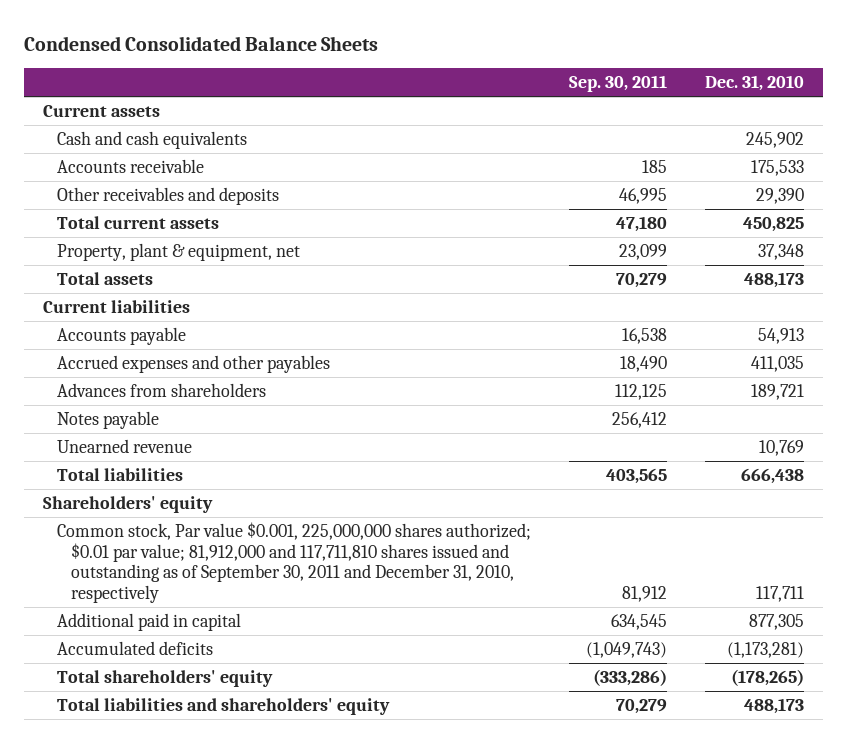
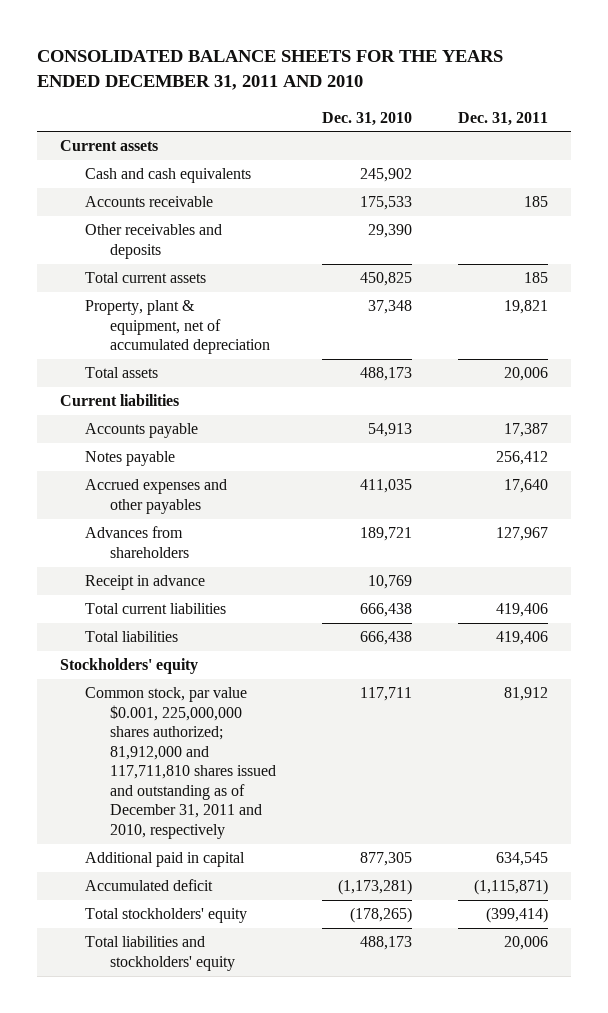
- Condensed Consolidated Balance Sheets
+ CONSOLIDATED BALANCE SHEETS FOR THE YEARS ENDED DECEMBER 31, 2011 AND 2010
- | Sep. 30, 2011 | Dec. 31, 2010
+ | Dec. 31, 2010 | Dec. 31, 2011
- Property, plant & equipment, net | 23,099 | 37,348
+ Property, plant & equipment, net of accumulated depreciation | 37,348 | 19,821
moved up: Notes payable | | 256,412
- Unearned revenue | | 10,769
+ Receipt in advance | 10,769 |
+ Total current liabilities | 666,438 | 419,406
- Shareholders' equity
- Common stock, Par value $0.001, 225,000,000 shares authorized; $0.01 par value; 81,912,000 and 117,711,810 shares issued and outstanding as of September 30, 2011 and December 31, 2010, respectively | 81,912 | 117,711
+ Stockholders' equity
+ Common stock, par value $0.001, 225,000,000 shares authorized; 81,912,000 and 117,711,810 shares issued and outstanding as of December 31, 2011 and 2010, respectively | 117,711 | 81,912
- Accumulated deficits | (1,049,743) | (1,173,281)
- Total shareholders' equity | (333,286) | (178,265)
- Total liabilities and shareholders' equity | 70,279 | 488,173
+ Accumulated deficit | (1,173,281) | (1,115,871)
+ Total stockholders' equity | (178,265) | (399,414)
+ Total liabilities and stockholders' equity | 488,173 | 20,006

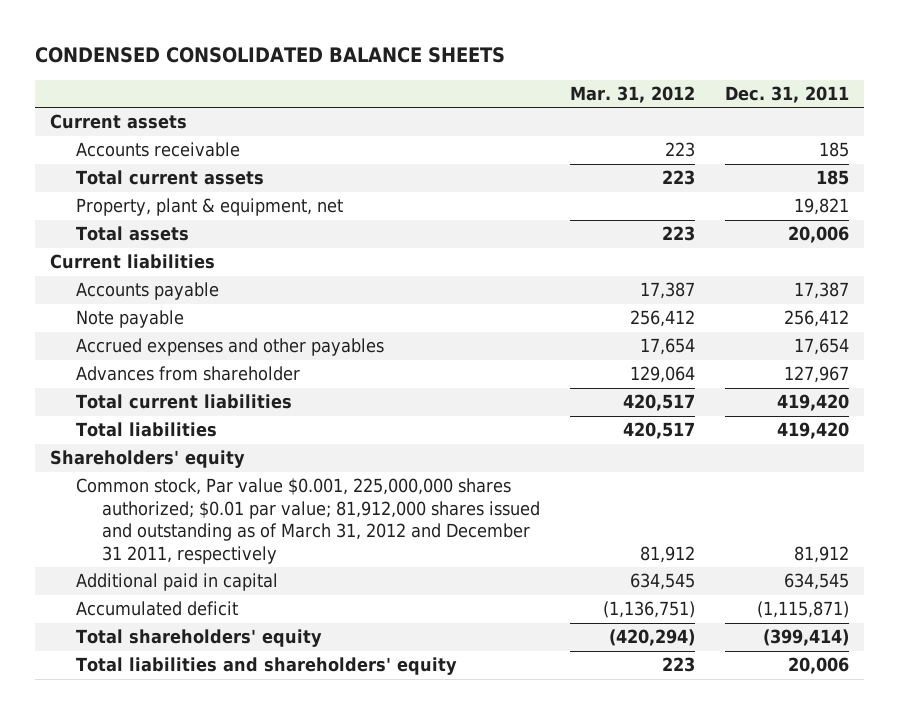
- CONSOLIDATED BALANCE SHEETS FOR THE YEARS ENDED DECEMBER 31, 2011 AND 2010
+ CONDENSED CONSOLIDATED BALANCE SHEETS
- | Dec. 31, 2010 | Dec. 31, 2011
+ | Mar. 31, 2012 | Dec. 31, 2011
- Cash and cash equivalents | 245,902 |
- Other receivables and deposits | 29,390 |
- Property, plant & equipment, net of accumulated depreciation | 37,348 | 19,821
+ Property, plant & equipment, net | | 19,821
- Notes payable | | 256,412
- Accrued expenses and other payables | 411,035 | 17,640
- Advances from shareholders | 189,721 | 127,967
- Receipt in advance | 10,769 |
- Total current liabilities | 666,438 | 419,406
- Total liabilities | 666,438 | 419,406
- Stockholders' equity
- Common stock, par value $0.001, 225,000,000 shares authorized; 81,912,000 and 117,711,810 shares issued and outstanding as of December 31, 2011 and 2010, respectively | 117,711 | 81,912
+ Note payable | 256,412 | 256,412
+ Accrued expenses and other payables | 17,654 | 17,654
+ Advances from shareholder | 129,064 | 127,967
+ Total current liabilities | 420,517 | 419,420
+ Total liabilities | 420,517 | 419,420
+ Shareholders' equity
+ Common stock, Par value $0.001, 225,000,000 shares authorized; $0.01 par value; 81,912,000 shares issued and outstanding as of March 31, 2012 and December 31 2011, respectively | 81,912 | 81,912
- Total stockholders' equity | (178,265) | (399,414)
- Total liabilities and stockholders' equity | 488,173 | 20,006
+ Total shareholders' equity | (420,294) | (399,414)
+ Total liabilities and shareholders' equity | 223 | 20,006

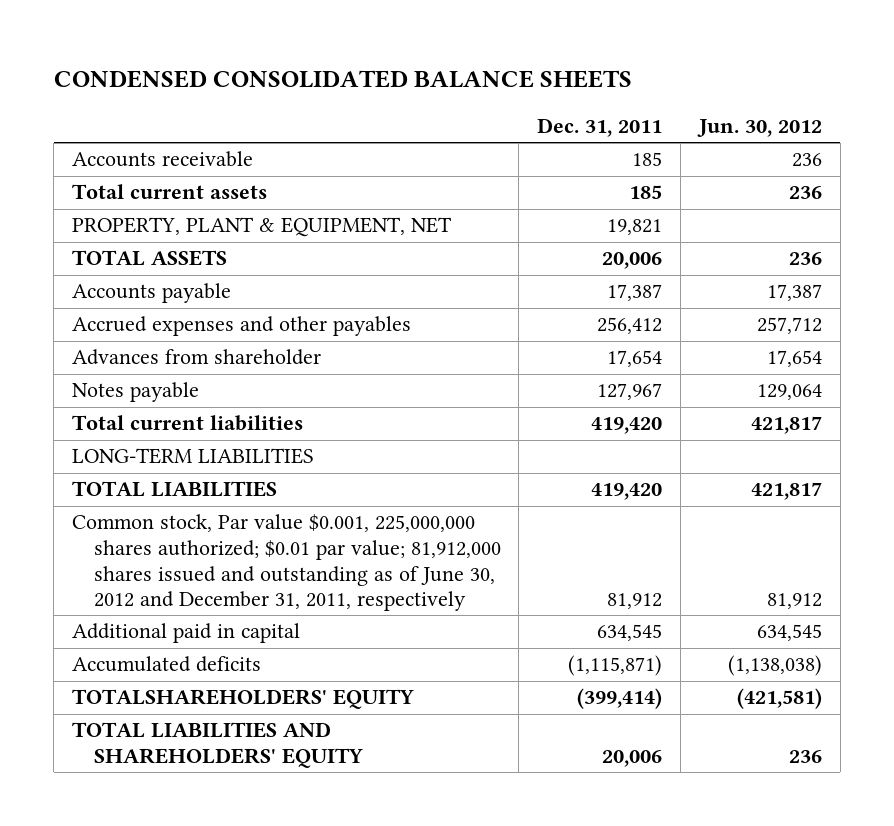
- | Mar. 31, 2012 | Dec. 31, 2011
+ | Dec. 31, 2011 | Jun. 30, 2012
- Current assets
- Property, plant & equipment, net | | 19,821
- Total assets | 223 | 20,006
- Current liabilities
+ PROPERTY, PLANT & EQUIPMENT, NET | 19,821 |
+ TOTAL ASSETS | 20,006 | 236
- Note payable | 256,412 | 256,412
- Accrued expenses and other payables | 17,654 | 17,654
- Advances from shareholder | 129,064 | 127,967
+ Accrued expenses and other payables | 256,412 | 257,712
+ Advances from shareholder | 17,654 | 17,654
+ Notes payable | 127,967 | 129,064
- Total liabilities | 420,517 | 419,420
- Shareholders' equity
- Common stock, Par value $0.001, 225,000,000 shares authorized; $0.01 par value; 81,912,000 shares issued and outstanding as of March 31, 2012 and December 31 2011, respectively | 81,912 | 81,912
+ LONG-TERM LIABILITIES
+ TOTAL LIABILITIES | 419,420 | 421,817
+ Common stock, Par value $0.001, 225,000,000 shares authorized; $0.01 par value; 81,912,000 shares issued and outstanding as of June 30, 2012 and December 31, 2011, respectively | 81,912 | 81,912
- Accumulated deficit | (1,136,751) | (1,115,871)
- Total shareholders' equity | (420,294) | (399,414)
- Total liabilities and shareholders' equity | 223 | 20,006
+ Accumulated deficits | (1,115,871) | (1,138,038)
+ TOTALSHAREHOLDERS' EQUITY | (399,414) | (421,581)
+ TOTAL LIABILITIES AND SHAREHOLDERS' EQUITY | 20,006 | 236

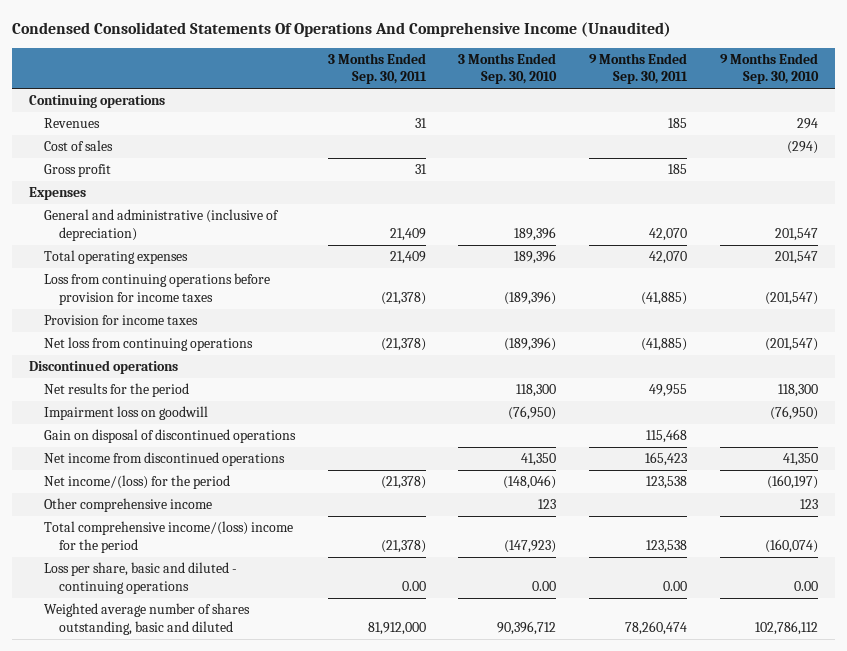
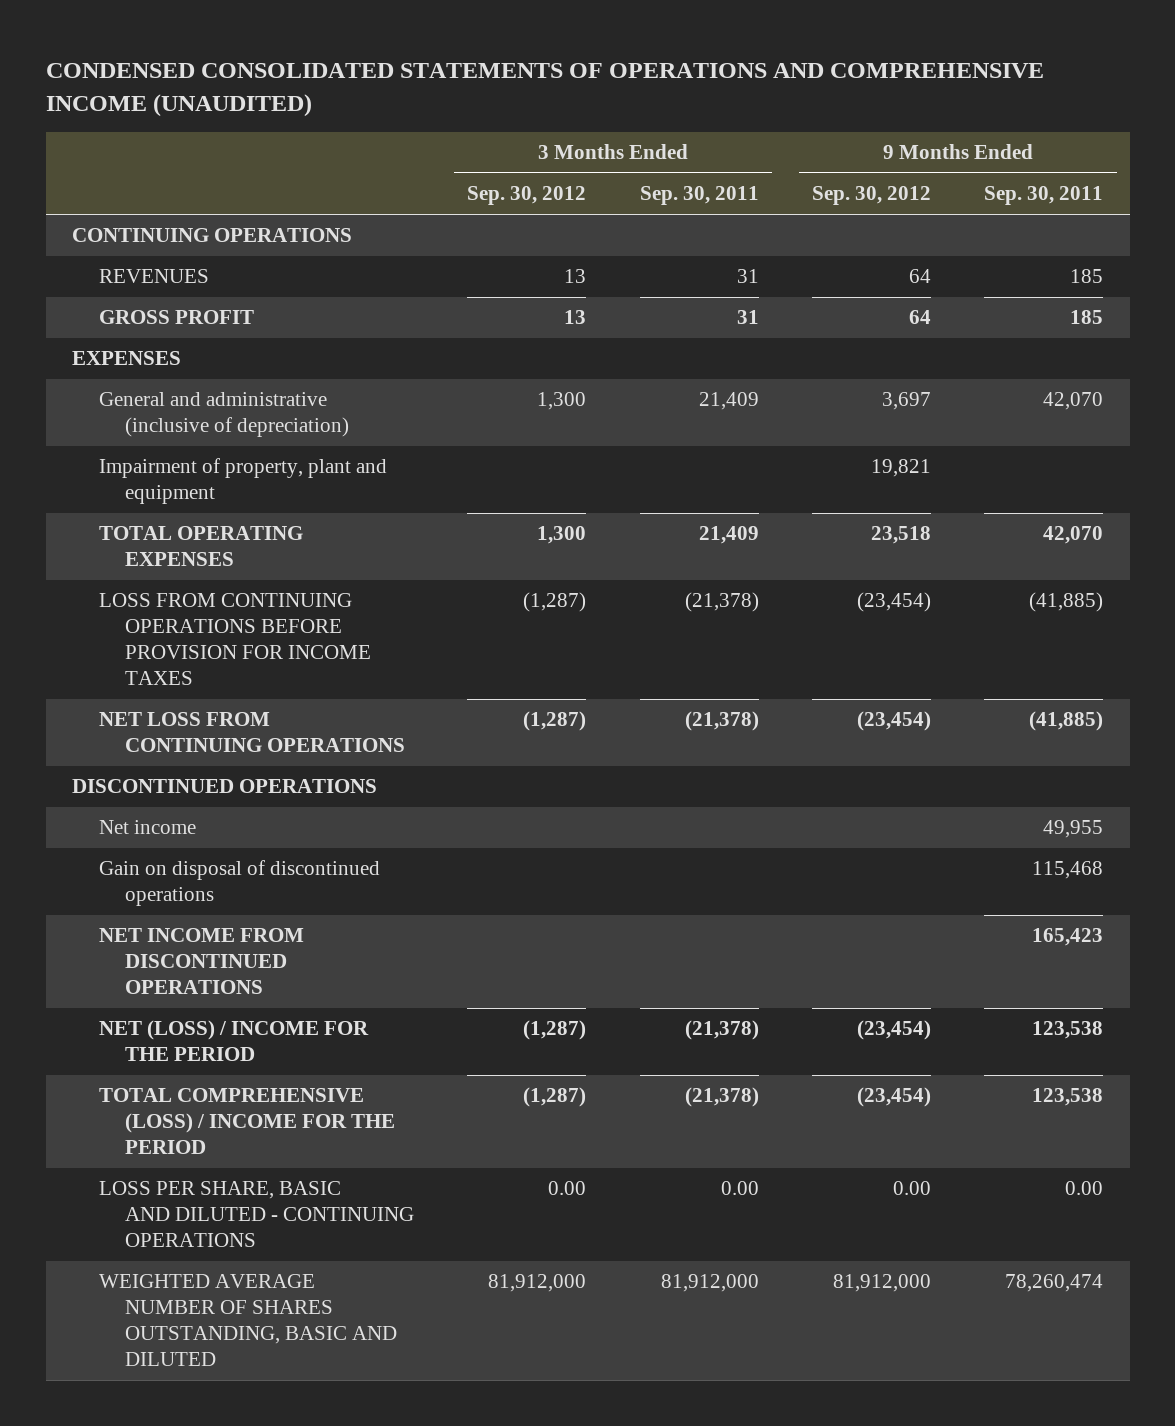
- Condensed Consolidated Statements Of Operations And Comprehensive Income (Unaudited)
+ CONDENSED CONSOLIDATED STATEMENTS OF OPERATIONS AND COMPREHENSIVE INCOME (UNAUDITED)
- | 3 Months Ended Sep. 30, 2011 | 3 Months Ended Sep. 30, 2010 | 9 Months Ended Sep. 30, 2011 | 9 Months Ended Sep. 30, 2010
+ | 3 Months Ended Sep. 30, 2012 | 3 Months Ended Sep. 30, 2011 | 9 Months Ended Sep. 30, 2012 | 9 Months Ended Sep. 30, 2011
- Continuing operations
- Revenues | 31 | | 185 | 294
- Cost of sales | | | | (294)
- Gross profit | 31 | | 185 |
- Expenses
+ CONTINUING OPERATIONS
+ REVENUES | 13 | 31 | 64 | 185
+ GROSS PROFIT | 13 | 31 | 64 | 185
+ EXPENSES
- Total operating expenses | 21,409 | 189,396 | 42,070 | 201,547
- Loss from continuing operations before provision for income taxes | (21,378) | (189,396) | (41,885) | (201,547)
- Provision for income taxes
- Net loss from continuing operations | (21,378) | (189,396) | (41,885) | (201,547)
- Discontinued operations
- Net results for the period | | 118,300 | 49,955 | 118,300
- Impairment loss on goodwill | | (76,950) | | (76,950)
+ Impairment of property, plant and equipment | | | 19,821 |
+ TOTAL OPERATING EXPENSES | 1,300 | 21,409 | 23,518 | 42,070
+ LOSS FROM CONTINUING OPERATIONS BEFORE PROVISION FOR INCOME TAXES | (1,287) | (21,378) | (23,454) | (41,885)
+ NET LOSS FROM CONTINUING OPERATIONS | (1,287) | (21,378) | (23,454) | (41,885)
+ DISCONTINUED OPERATIONS
+ Net income | | | | 49,955
- Net income from discontinued operations | | 41,350 | 165,423 | 41,350
- Net income/(loss) for the period | (21,378) | (148,046) | 123,538 | (160,197)
- Other comprehensive income | | 123 | | 123
- Total comprehensive income/(loss) income for the period | (21,378) | (147,923) | 123,538 | (160,074)
- Loss per share, basic and diluted - continuing operations | 0.00 | 0.00 | 0.00 | 0.00
- Weighted average number of shares outstanding, basic and diluted | 81,912,000 | 90,396,712 | 78,260,474 | 102,786,112
+ NET INCOME FROM DISCONTINUED OPERATIONS | | | | 165,423
+ NET (LOSS) / INCOME FOR THE PERIOD | (1,287) | (21,378) | (23,454) | 123,538
+ TOTAL COMPREHENSIVE (LOSS) / INCOME FOR THE PERIOD | (1,287) | (21,378) | (23,454) | 123,538
+ LOSS PER SHARE, BASIC AND DILUTED - CONTINUING OPERATIONS | 0.00 | 0.00 | 0.00 | 0.00
+ WEIGHTED AVERAGE NUMBER OF SHARES OUTSTANDING, BASIC AND DILUTED | 81,912,000 | 81,912,000 | 81,912,000 | 78,260,474

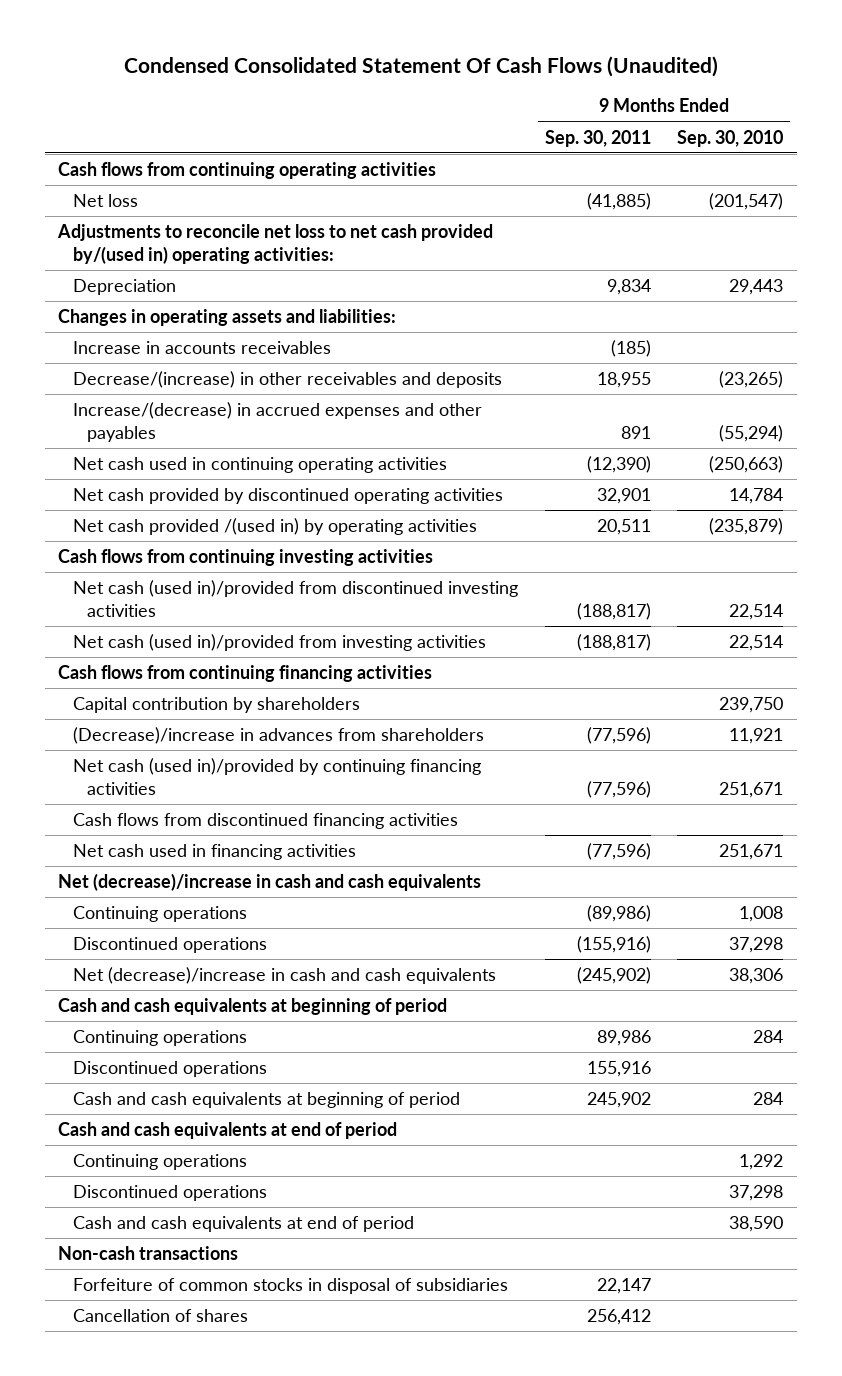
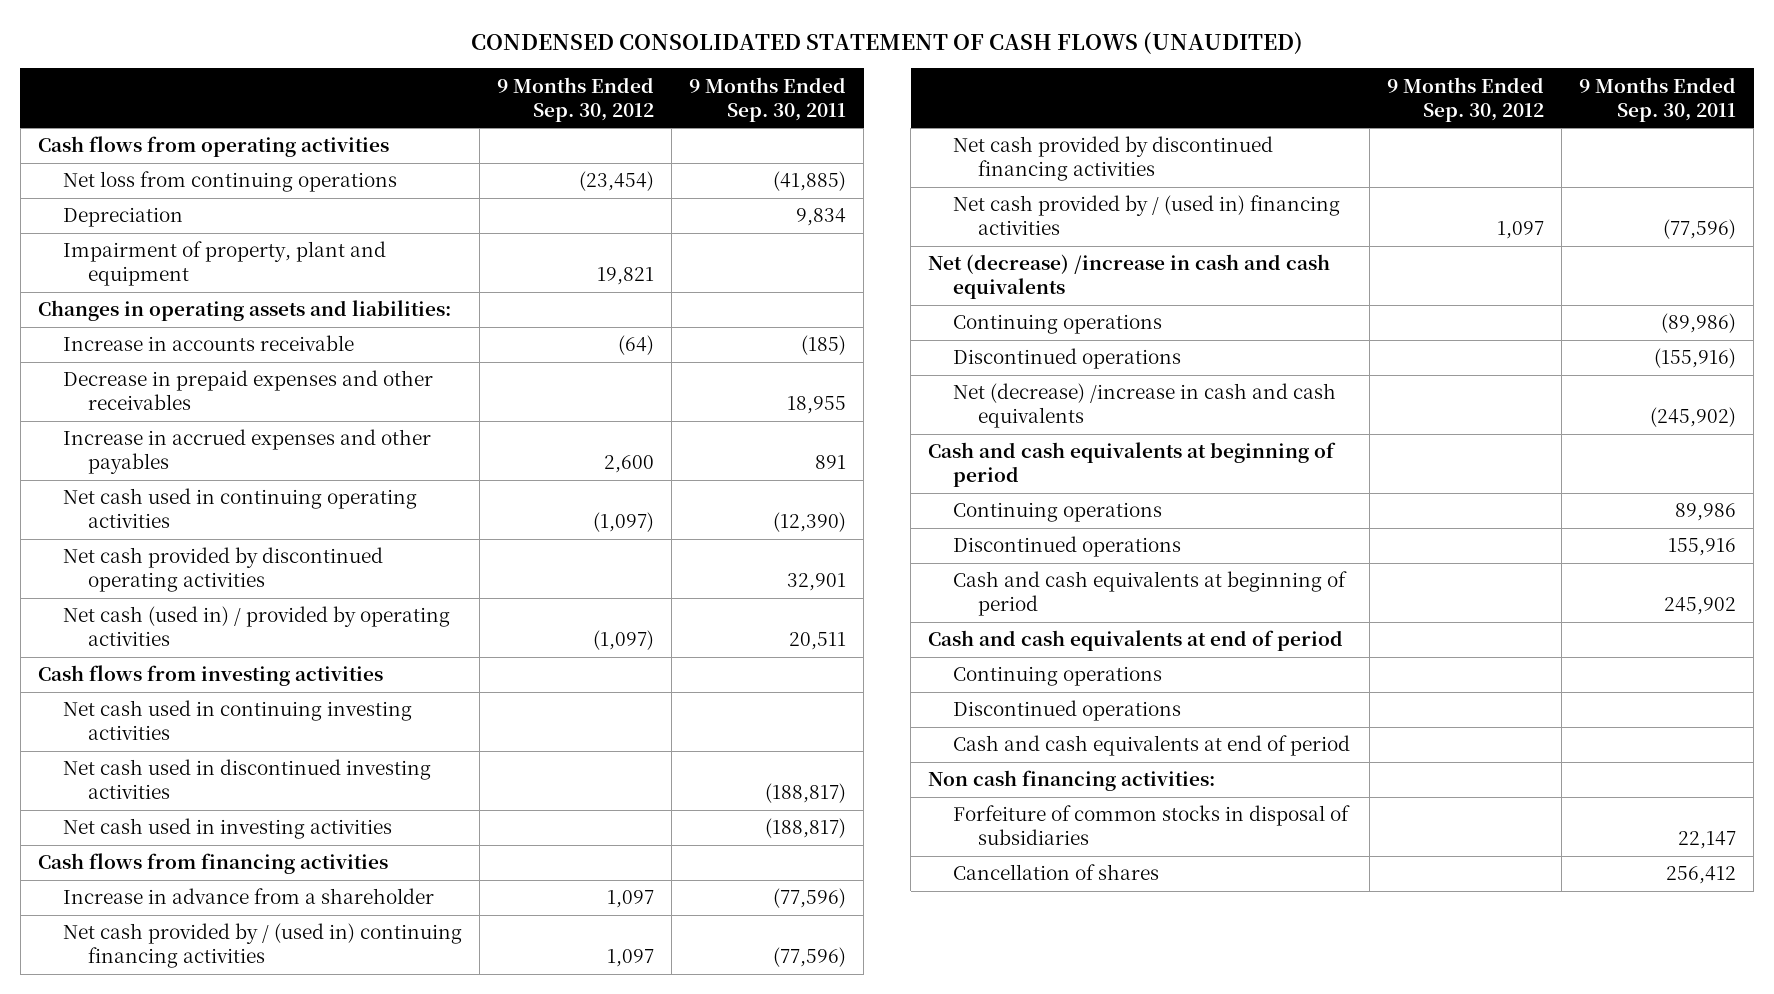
- Condensed Consolidated Statement Of Cash Flows (Unaudited)
+ CONDENSED CONSOLIDATED STATEMENT OF CASH FLOWS (UNAUDITED)
- | 9 Months Ended Sep. 30, 2011 | 9 Months Ended Sep. 30, 2010
+ | 9 Months Ended Sep. 30, 2012 | 9 Months Ended Sep. 30, 2011
- Cash flows from continuing operating activities
- Net loss | (41,885) | (201,547)
- Adjustments to reconcile net loss to net cash provided by/(used in) operating activities:
+ Cash flows from operating activities
+ Net loss from continuing operations | (23,454) | (41,885)
+ Impairment of property, plant and equipment | 19,821 |
- Increase in accounts receivables | (185) |
- Decrease/(increase) in other receivables and deposits | 18,955 | (23,265)
- Increase/(decrease) in accrued expenses and other payables | 891 | (55,294)
+ Increase in accounts receivable | (64) | (185)
+ Decrease in prepaid expenses and other receivables | | 18,955
+ Increase in accrued expenses and other payables | 2,600 | 891
- Net cash provided /(used in) by operating activities | 20,511 | (235,879)
- Cash flows from continuing investing activities
- Net cash (used in)/provided from discontinued investing activities | (188,817) | 22,514
- Net cash (used in)/provided from investing activities | (188,817) | 22,514
- Cash flows from continuing financing activities
- Capital contribution by shareholders | | 239,750
- (Decrease)/increase in advances from shareholders | (77,596) | 11,921
- Net cash (used in)/provided by continuing financing activities | (77,596) | 251,671
- Cash flows from discontinued financing activities
- Net cash used in financing activities | (77,596) | 251,671
- Net (decrease)/increase in cash and cash equivalents
+ Net cash (used in) / provided by operating activities | (1,097) | 20,511
+ Cash flows from investing activities
+ Net cash used in continuing investing activities
+ Net cash used in discontinued investing activities | | (188,817)
+ Net cash used in investing activities | | (188,817)
+ Cash flows from financing activities
+ Increase in advance from a shareholder | 1,097 | (77,596)
+ Net cash provided by / (used in) continuing financing activities | 1,097 | (77,596)
+ Net cash provided by discontinued financing activities
+ Net cash provided by / (used in) financing activities | 1,097 | (77,596)
+ Net (decrease) /increase in cash and cash equivalents
- Net (decrease)/increase in cash and cash equivalents | (245,902) | 38,306
+ Net (decrease) /increase in cash and cash equivalents | | (245,902)
- Non-cash transactions
+ Non cash financing activities:

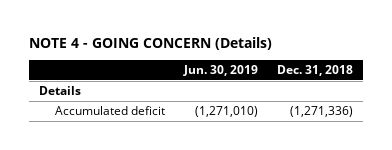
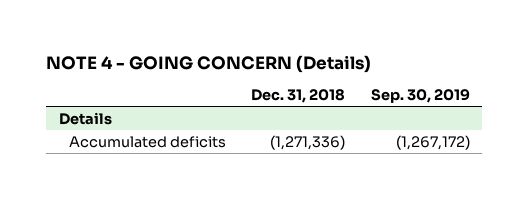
- | Jun. 30, 2019 | Dec. 31, 2018
+ | Dec. 31, 2018 | Sep. 30, 2019
- Accumulated deficit | (1,271,010) | (1,271,336)
+ Accumulated deficits | (1,271,336) | (1,267,172)

